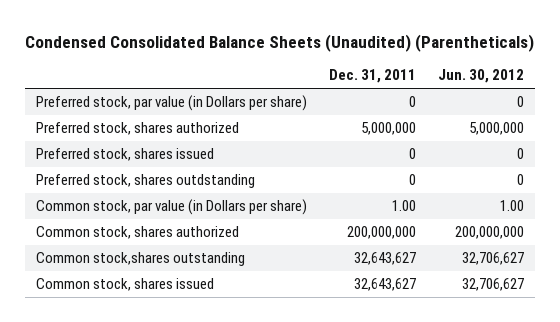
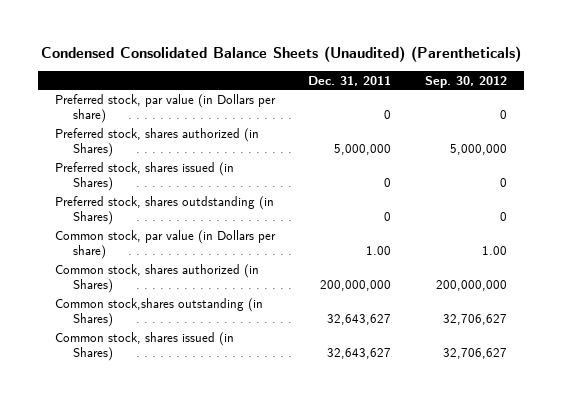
- | Dec. 31, 2011 | Jun. 30, 2012
+ | Dec. 31, 2011 | Sep. 30, 2012
- Preferred stock, shares authorized | 5,000,000 | 5,000,000
- Preferred stock, shares issued | 0 | 0
- Preferred stock, shares outdstanding | 0 | 0
+ Preferred stock, shares authorized (in Shares) | 5,000,000 | 5,000,000
+ Preferred stock, shares issued (in Shares) | 0 | 0
+ Preferred stock, shares outdstanding (in Shares) | 0 | 0
- Common stock, shares authorized | 200,000,000 | 200,000,000
- Common stock,shares outstanding | 32,643,627 | 32,706,627
- Common stock, shares issued | 32,643,627 | 32,706,627
+ Common stock, shares authorized (in Shares) | 200,000,000 | 200,000,000
+ Common stock,shares outstanding (in Shares) | 32,643,627 | 32,706,627
+ Common stock, shares issued (in Shares) | 32,643,627 | 32,706,627

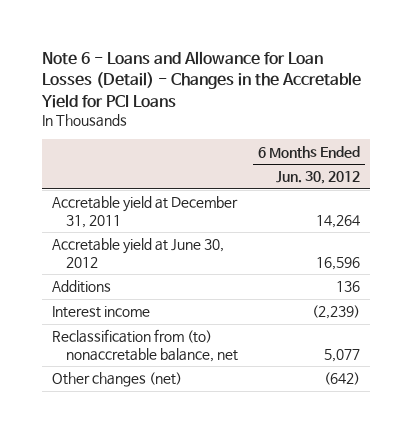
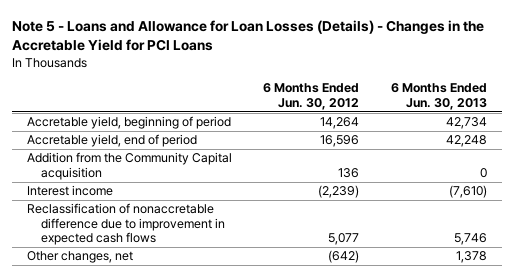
- Note 6 - Loans and Allowance for Loan Losses (Detail) - Changes in the Accretable Yield for PCI Loans
+ Note 5 - Loans and Allowance for Loan Losses (Details) - Changes in the Accretable Yield for PCI Loans
- | 6 Months Ended Jun. 30, 2012
+ | 6 Months Ended Jun. 30, 2012 | 6 Months Ended Jun. 30, 2013
- Accretable yield at December 31, 2011 | 14,264
- Accretable yield at June 30, 2012 | 16,596
- Additions | 136
+ Accretable yield, beginning of period | 14,264 | 42,734
+ Accretable yield, end of period | 16,596 | 42,248
+ Addition from the Community Capital acquisition | 136 | 0
- Reclassification from (to) nonaccretable balance, net | 5,077
- Other changes (net) | (642)
+ Reclassification of nonaccretable difference due to improvement in expected cash flows | 5,077 | 5,746
+ Other changes, net | (642) | 1,378

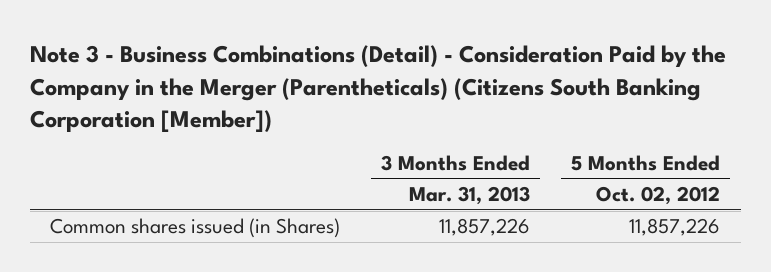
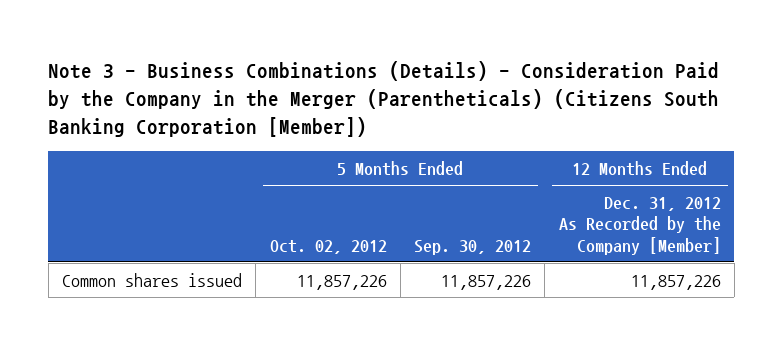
- Note 3 - Business Combinations (Detail) - Consideration Paid by the Company in the Merger (Parentheticals) (Citizens South Banking Corporation [Member])
+ Note 3 - Business Combinations (Details) - Consideration Paid by the Company in the Merger (Parentheticals) (Citizens South Banking Corporation [Member])
- | 3 Months Ended Mar. 31, 2013 | 5 Months Ended Oct. 02, 2012
+ | 5 Months Ended Oct. 02, 2012 | 5 Months Ended Sep. 30, 2012 | 12 Months Ended Dec. 31, 2012 As Recorded by the Company [Member]
- Common shares issued (in Shares) | 11,857,226 | 11,857,226
+ Common shares issued | 11,857,226 | 11,857,226 | 11,857,226

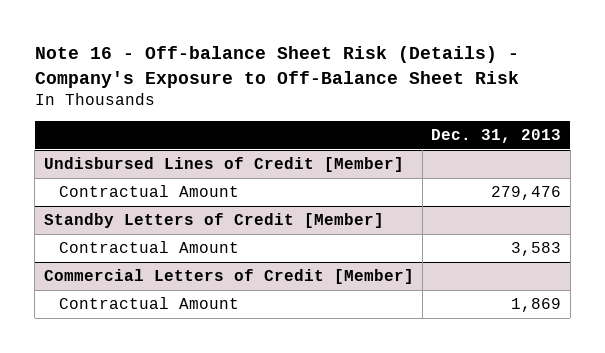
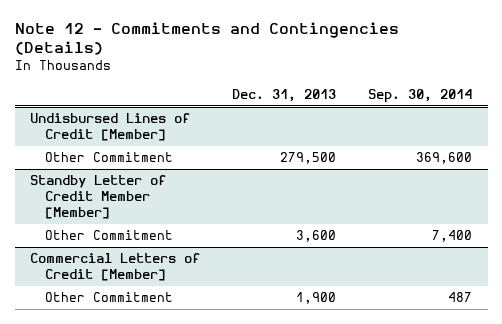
- Note 16 - Off-balance Sheet Risk (Details) - Company's Exposure to Off-Balance Sheet Risk
+ Note 12 - Commitments and Contingencies (Details)
- | Dec. 31, 2013
+ | Dec. 31, 2013 | Sep. 30, 2014
@ Undisbursed Lines of Credit [Member]
- Contractual Amount | 279,476
- Standby Letters of Credit [Member]
- Contractual Amount | 3,583
@ Undisbursed Lines of Credit [Member]
+ Other Commitment | 279,500 | 369,600
+ Standby Letter of Credit Member [Member]
+ Other Commitment | 3,600 | 7,400
@ Commercial Letters of Credit [Member]
- Contractual Amount | 1,869
+ Other Commitment | 1,900 | 487

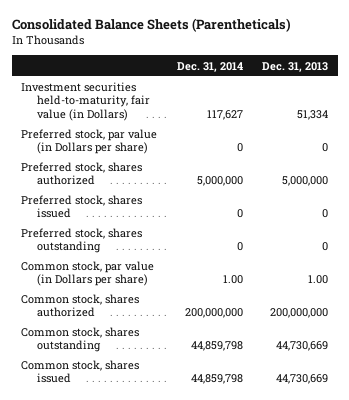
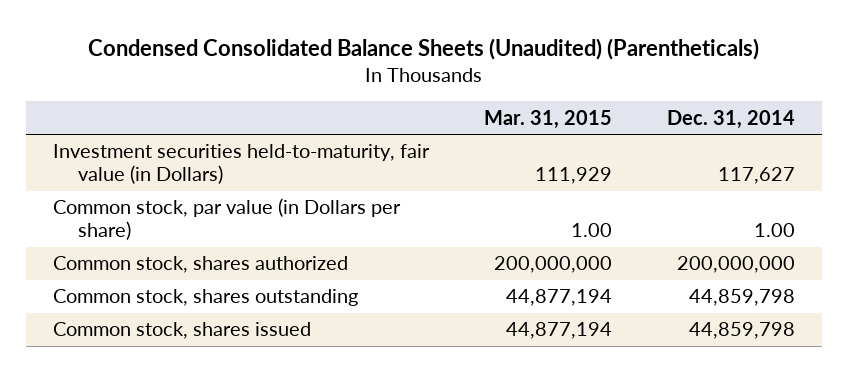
- Consolidated Balance Sheets (Parentheticals)
+ Condensed Consolidated Balance Sheets (Unaudited) (Parentheticals)
- | Dec. 31, 2014 | Dec. 31, 2013
+ | Mar. 31, 2015 | Dec. 31, 2014
- Preferred stock, par value (in Dollars per share) | 0 | 0
- Preferred stock, shares authorized | 5,000,000 | 5,000,000
- Preferred stock, shares issued | 0 | 0
- Preferred stock, shares outstanding | 0 | 0

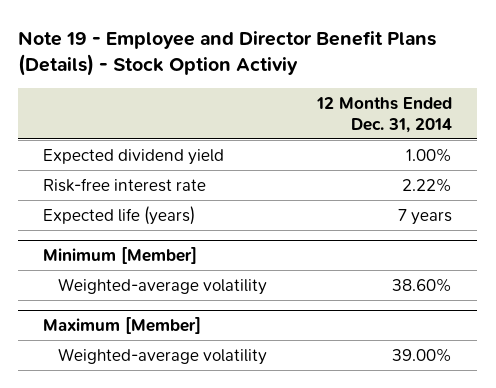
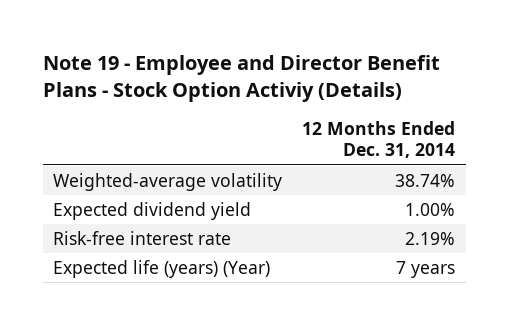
- Note 19 - Employee and Director Benefit Plans (Details) - Stock Option Activiy
+ Note 19 - Employee and Director Benefit Plans - Stock Option Activiy (Details)
+ Weighted-average volatility | 38.74%
- Risk-free interest rate | 2.22%
- Expected life (years) | 7 years
- Minimum [Member]
- Weighted-average volatility | 38.60%
- Maximum [Member]
- Weighted-average volatility | 39.00%
+ Risk-free interest rate | 2.19%
+ Expected life (years) (Year) | 7 years

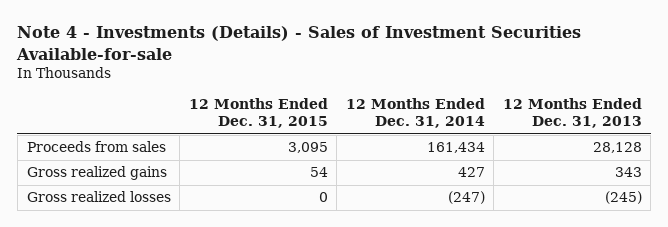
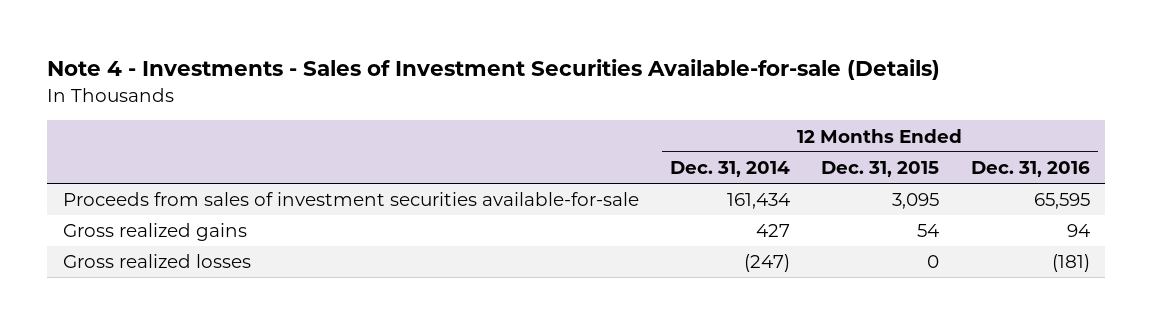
- Note 4 - Investments (Details) - Sales of Investment Securities Available-for-sale
+ Note 4 - Investments - Sales of Investment Securities Available-for-sale (Details)
- | 12 Months Ended Dec. 31, 2015 | 12 Months Ended Dec. 31, 2014 | 12 Months Ended Dec. 31, 2013
+ | 12 Months Ended Dec. 31, 2014 | 12 Months Ended Dec. 31, 2015 | 12 Months Ended Dec. 31, 2016
- Proceeds from sales | 3,095 | 161,434 | 28,128
+ Proceeds from sales of investment securities available-for-sale | 161,434 | 3,095 | 65,595

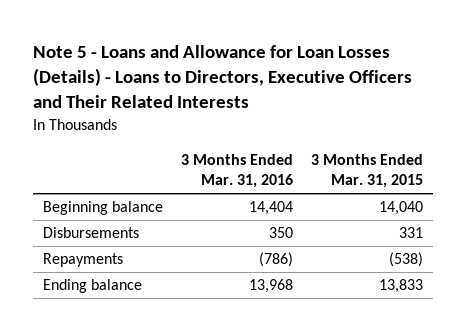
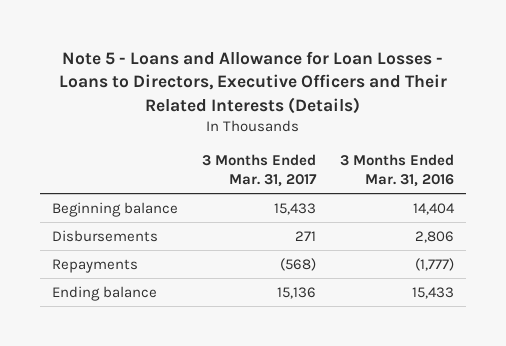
- Note 5 - Loans and Allowance for Loan Losses (Details) - Loans to Directors, Executive Officers and Their Related Interests
+ Note 5 - Loans and Allowance for Loan Losses - Loans to Directors, Executive Officers and Their Related Interests (Details)
- | 3 Months Ended Mar. 31, 2016 | 3 Months Ended Mar. 31, 2015
+ | 3 Months Ended Mar. 31, 2017 | 3 Months Ended Mar. 31, 2016
- Disbursements | 350 | 331
- Repayments | (786) | (538)
- Ending balance | 13,968 | 13,833
+ Disbursements | 271 | 2,806
+ Repayments | (568) | (1,777)
+ Ending balance | 15,136 | 15,433

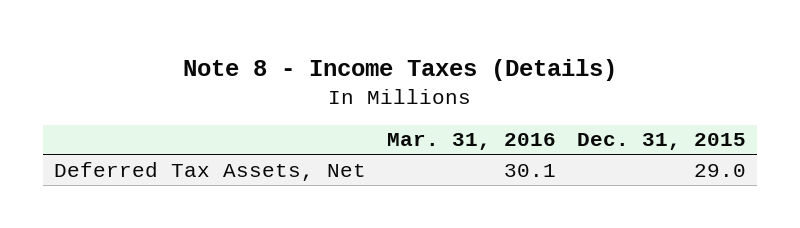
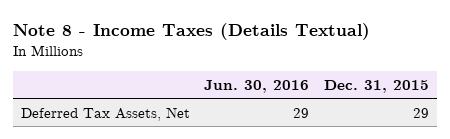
- Note 8 - Income Taxes (Details)
+ Note 8 - Income Taxes (Details Textual)
- | Mar. 31, 2016 | Dec. 31, 2015
+ | Jun. 30, 2016 | Dec. 31, 2015
- Deferred Tax Assets, Net | 30.1 | 29.0
+ Deferred Tax Assets, Net | 29 | 29

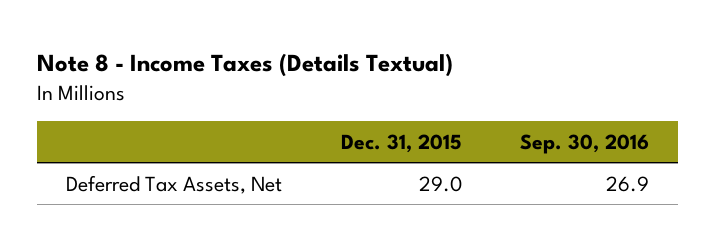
- | Jun. 30, 2016 | Dec. 31, 2015
+ | Dec. 31, 2015 | Sep. 30, 2016
- Deferred Tax Assets, Net | 29 | 29
+ Deferred Tax Assets, Net | 29.0 | 26.9

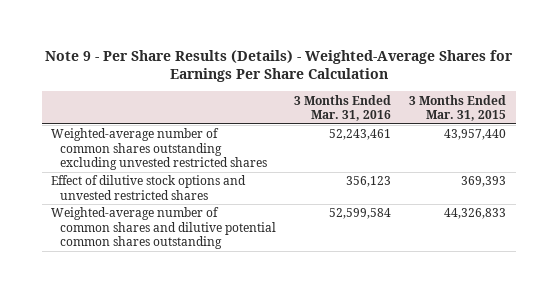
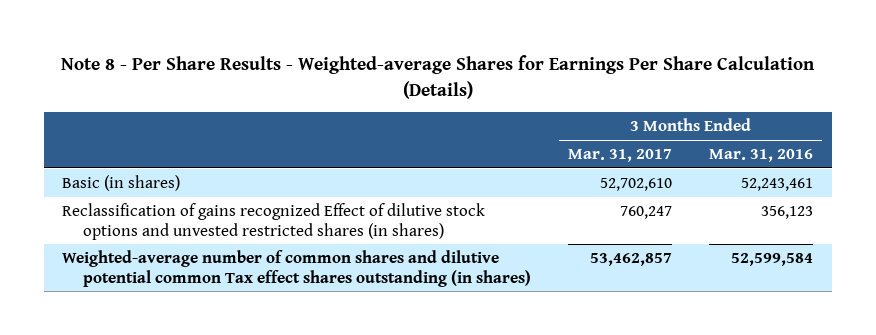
- Note 9 - Per Share Results (Details) - Weighted-Average Shares for Earnings Per Share Calculation
+ Note 8 - Per Share Results - Weighted-average Shares for Earnings Per Share Calculation (Details)
- | 3 Months Ended Mar. 31, 2016 | 3 Months Ended Mar. 31, 2015
+ | 3 Months Ended Mar. 31, 2017 | 3 Months Ended Mar. 31, 2016
- Weighted-average number of common shares outstanding excluding unvested restricted shares | 52,243,461 | 43,957,440
- Effect of dilutive stock options and unvested restricted shares | 356,123 | 369,393
- Weighted-average number of common shares and dilutive potential common shares outstanding | 52,599,584 | 44,326,833
+ Basic (in shares) | 52,702,610 | 52,243,461
+ Reclassification of gains recognized Effect of dilutive stock options and unvested restricted shares (in shares) | 760,247 | 356,123
+ Weighted-average number of common shares and dilutive potential common Tax effect shares outstanding (in shares) | 53,462,857 | 52,599,584

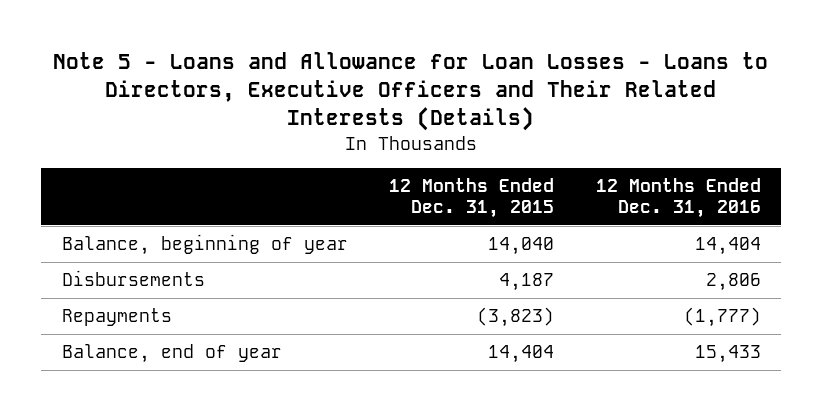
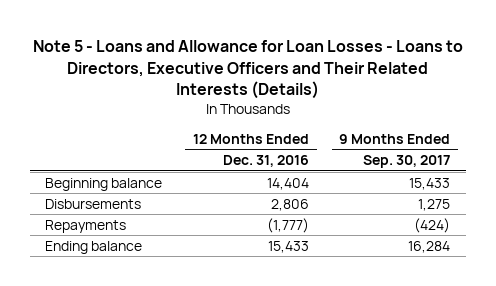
- | 12 Months Ended Dec. 31, 2015 | 12 Months Ended Dec. 31, 2016
+ | 12 Months Ended Dec. 31, 2016 | 9 Months Ended Sep. 30, 2017
- Balance, beginning of year | 14,040 | 14,404
+ Beginning balance | 14,404 | 15,433
- Balance, end of year | 14,404 | 15,433
+ Ending balance | 15,433 | 16,284

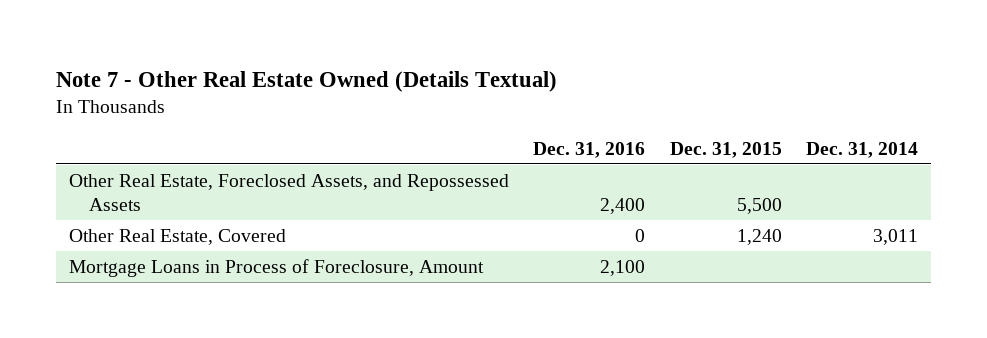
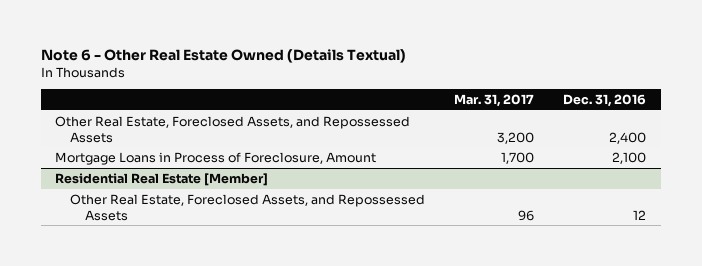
- Note 7 - Other Real Estate Owned (Details Textual)
+ Note 6 - Other Real Estate Owned (Details Textual)
- | Dec. 31, 2016 | Dec. 31, 2015 | Dec. 31, 2014
+ | Mar. 31, 2017 | Dec. 31, 2016
- Other Real Estate, Covered | 0 | 1,240 | 3,011
+ Residential Real Estate [Member]
+ Other Real Estate, Foreclosed Assets, and Repossessed Assets | 96 | 12

